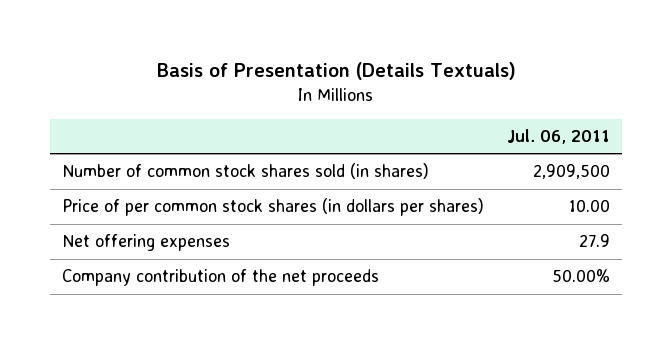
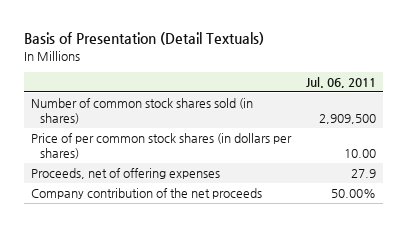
- Basis of Presentation (Details Textuals)
+ Basis of Presentation (Detail Textuals)
- Net offering expenses | 27.9
+ Proceeds, net of offering expenses | 27.9

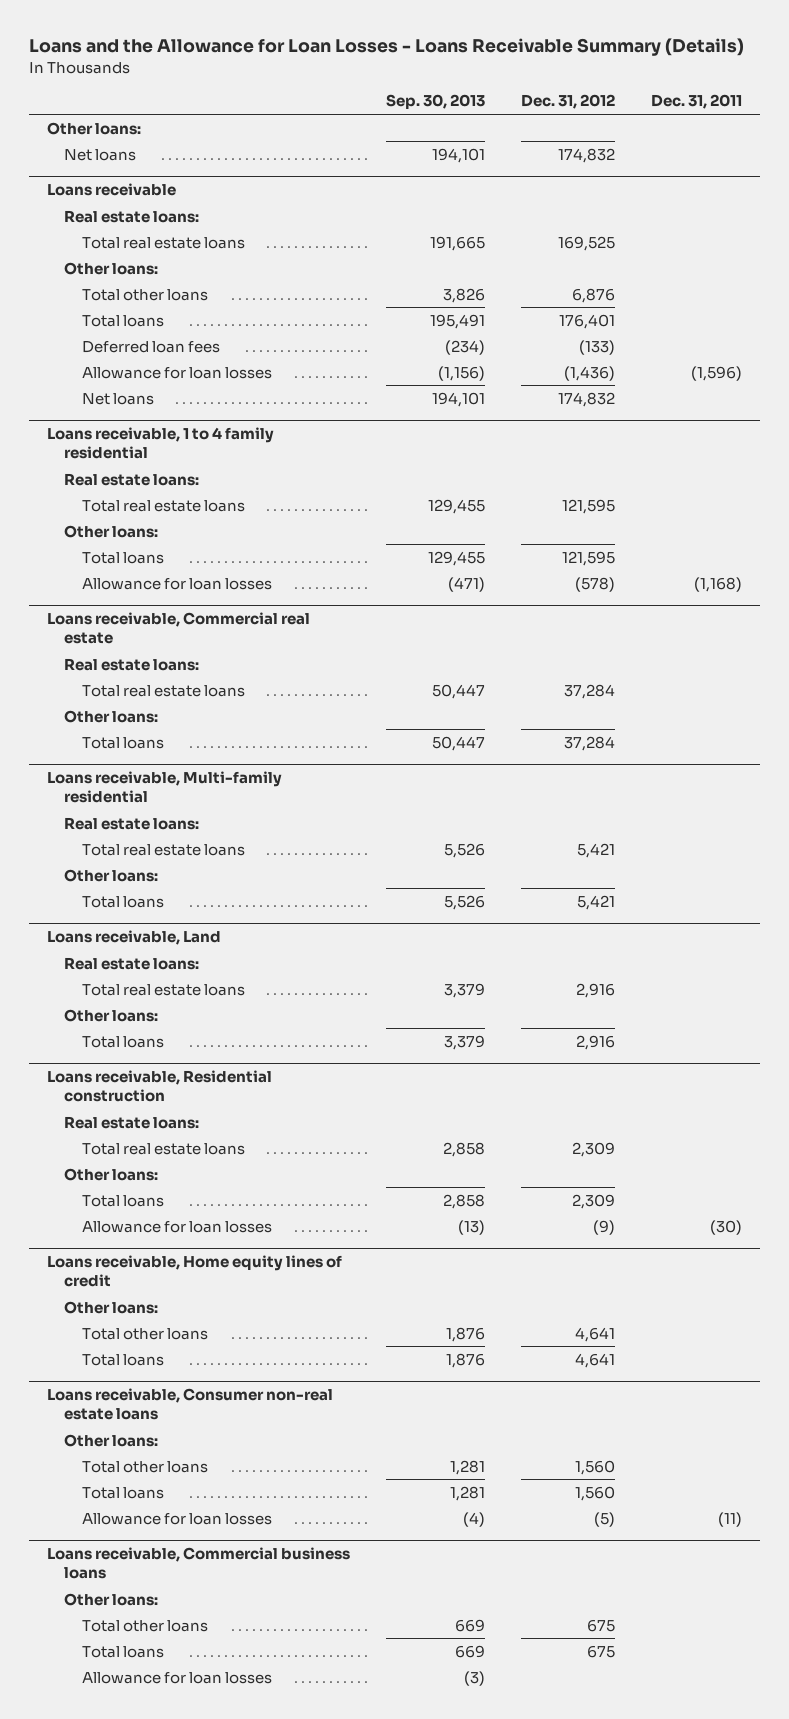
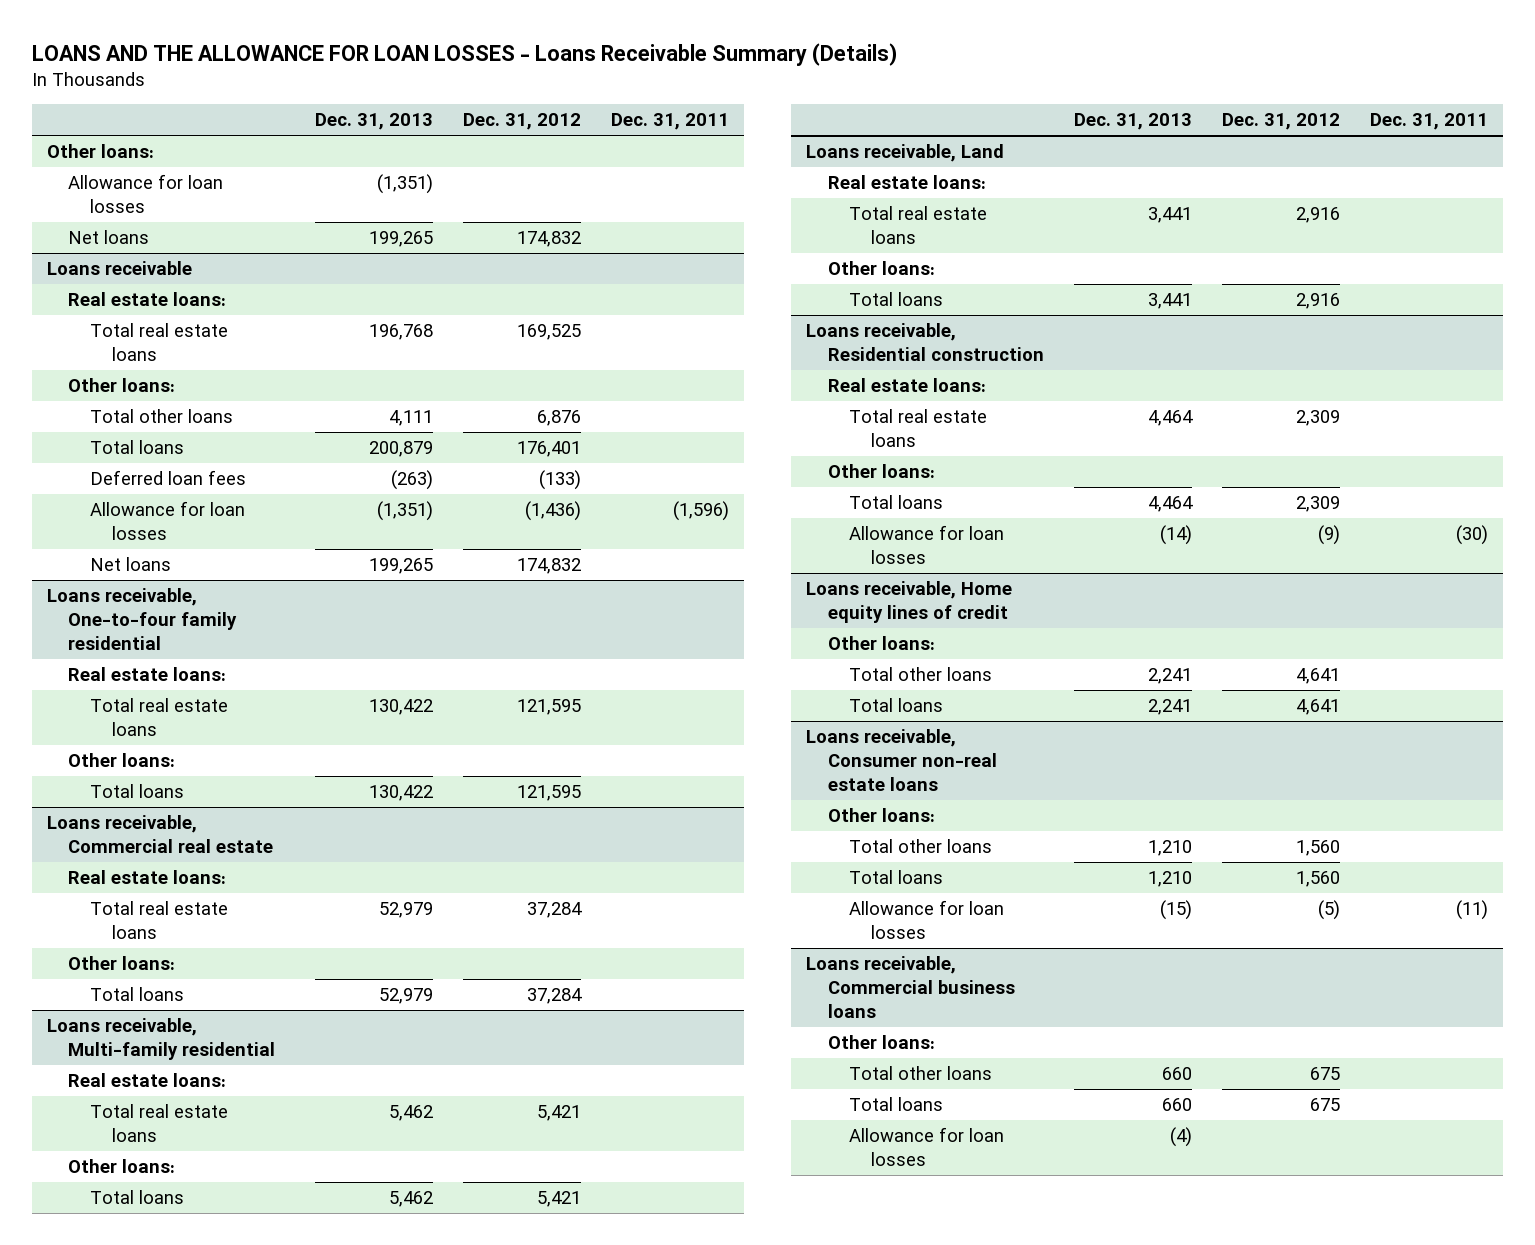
- Loans and the Allowance for Loan Losses - Loans Receivable Summary (Details)
+ LOANS AND THE ALLOWANCE FOR LOAN LOSSES - Loans Receivable Summary (Details)
- | Sep. 30, 2013 | Dec. 31, 2012 | Dec. 31, 2011
+ | Dec. 31, 2013 | Dec. 31, 2012 | Dec. 31, 2011
+ Allowance for loan losses | (1,351) | |
- Loans receivable, 1 to 4 family residential
+ Loans receivable, One-to-four family residential
- Allowance for loan losses | (471) | (578) | (1,168)

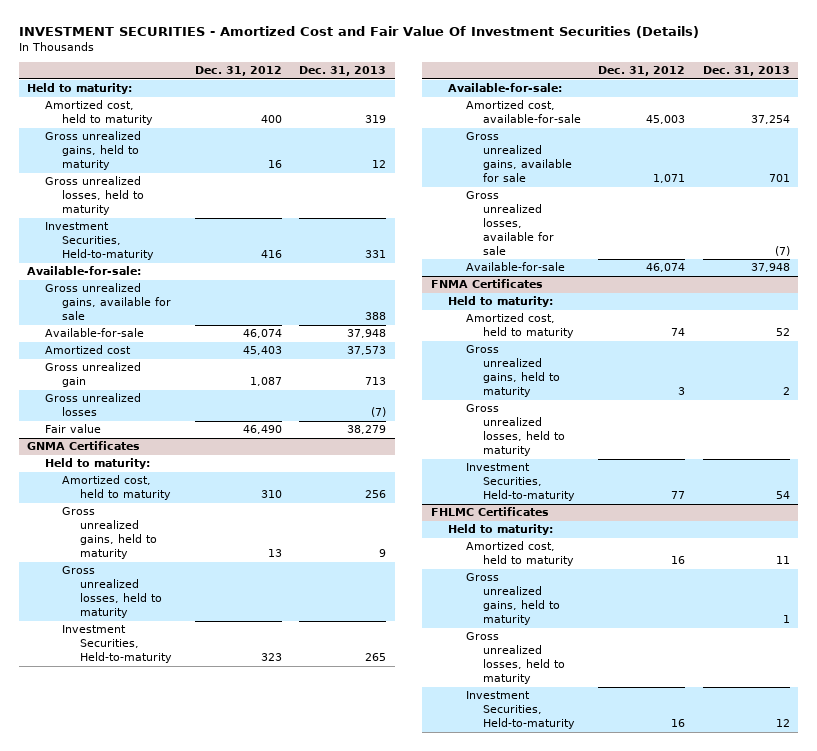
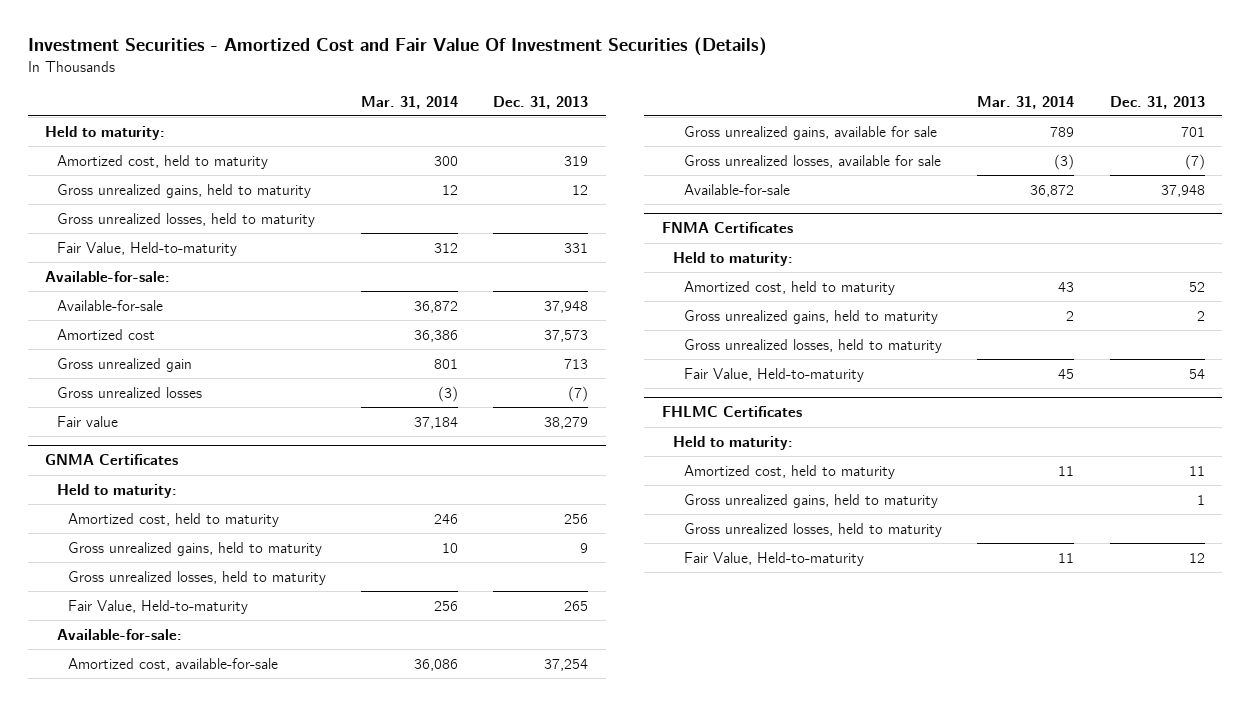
- INVESTMENT SECURITIES - Amortized Cost and Fair Value Of Investment Securities (Details)
+ Investment Securities - Amortized Cost and Fair Value Of Investment Securities (Details)
- | Dec. 31, 2012 | Dec. 31, 2013
+ | Mar. 31, 2014 | Dec. 31, 2013
- Investment Securities, Held-to-maturity | 416 | 331
+ Fair Value, Held-to-maturity | 312 | 331
- Gross unrealized gains, available for sale | | 388
@ GNMA Certificates
- Investment Securities, Held-to-maturity | 323 | 265
+ Fair Value, Held-to-maturity | 256 | 265
@ FNMA Certificates
- Investment Securities, Held-to-maturity | 77 | 54
+ Fair Value, Held-to-maturity | 45 | 54
@ FHLMC Certificates
- Investment Securities, Held-to-maturity | 16 | 12
+ Fair Value, Held-to-maturity | 11 | 12

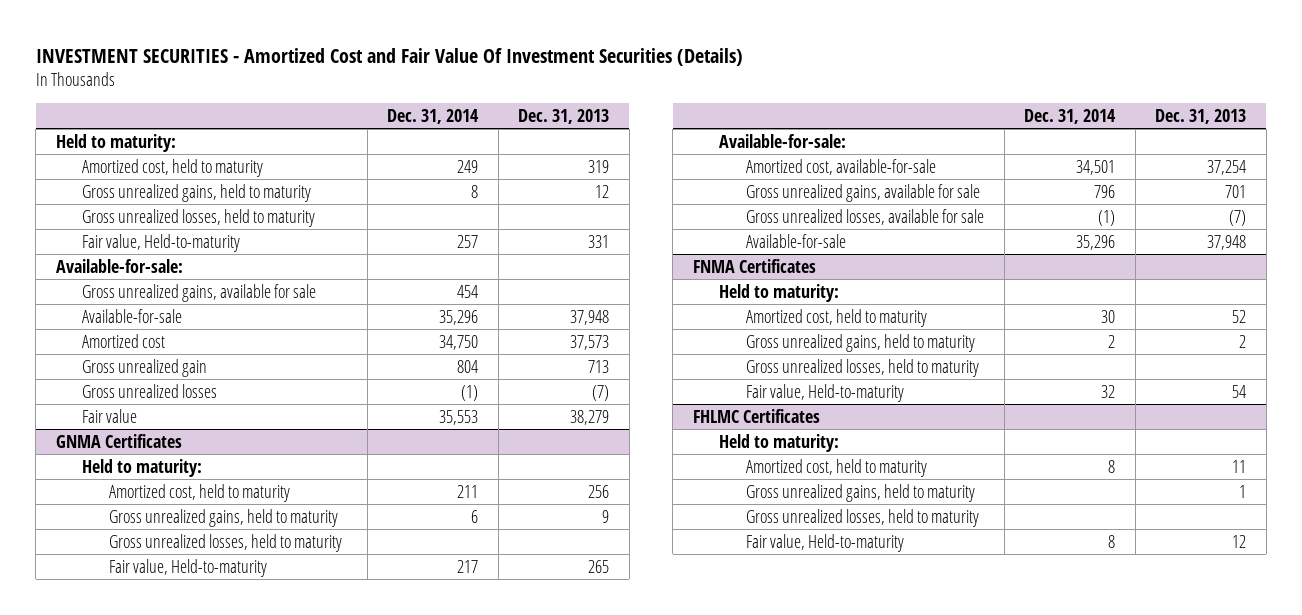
- Investment Securities - Amortized Cost and Fair Value Of Investment Securities (Details)
+ INVESTMENT SECURITIES - Amortized Cost and Fair Value Of Investment Securities (Details)
- | Mar. 31, 2014 | Dec. 31, 2013
+ | Dec. 31, 2014 | Dec. 31, 2013
- Fair Value, Held-to-maturity | 312 | 331
+ Fair value, Held-to-maturity | 257 | 331
+ Gross unrealized gains, available for sale | 454 |
@ GNMA Certificates
- Fair Value, Held-to-maturity | 256 | 265
+ Fair value, Held-to-maturity | 217 | 265
@ FNMA Certificates
- Fair Value, Held-to-maturity | 45 | 54
+ Fair value, Held-to-maturity | 32 | 54
@ FHLMC Certificates
- Fair Value, Held-to-maturity | 11 | 12
+ Fair value, Held-to-maturity | 8 | 12

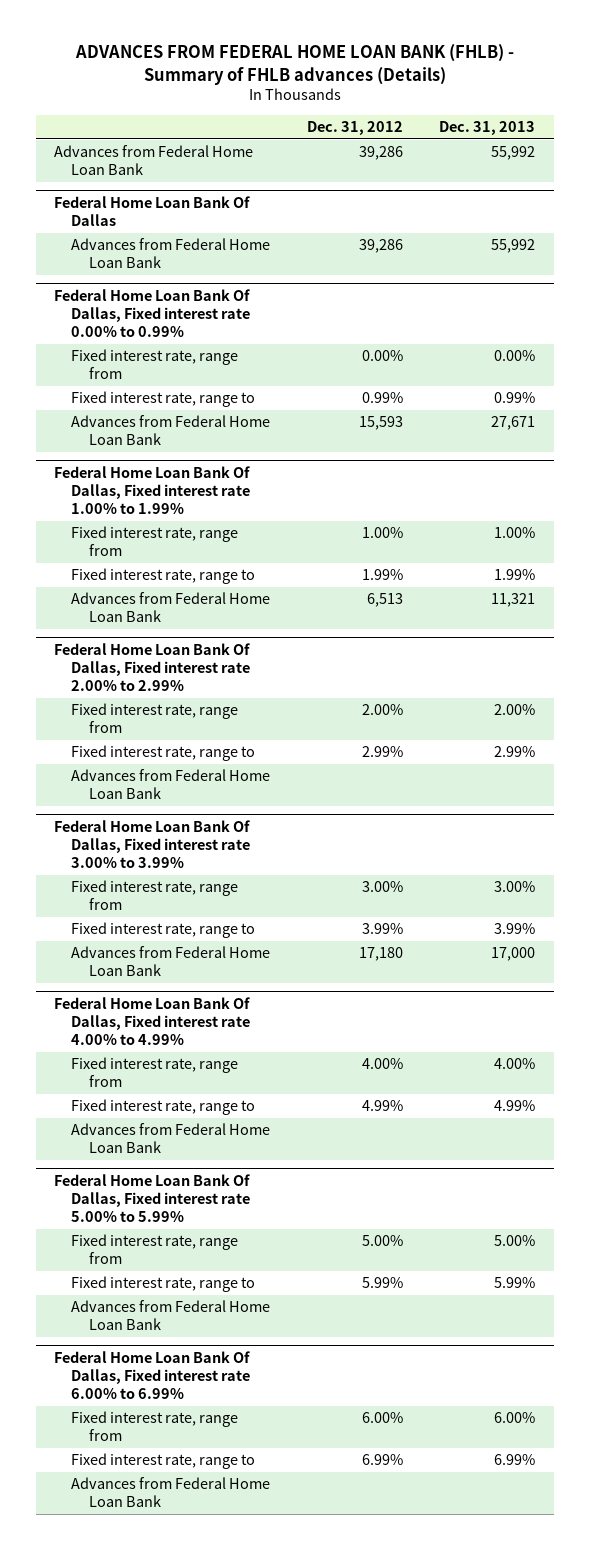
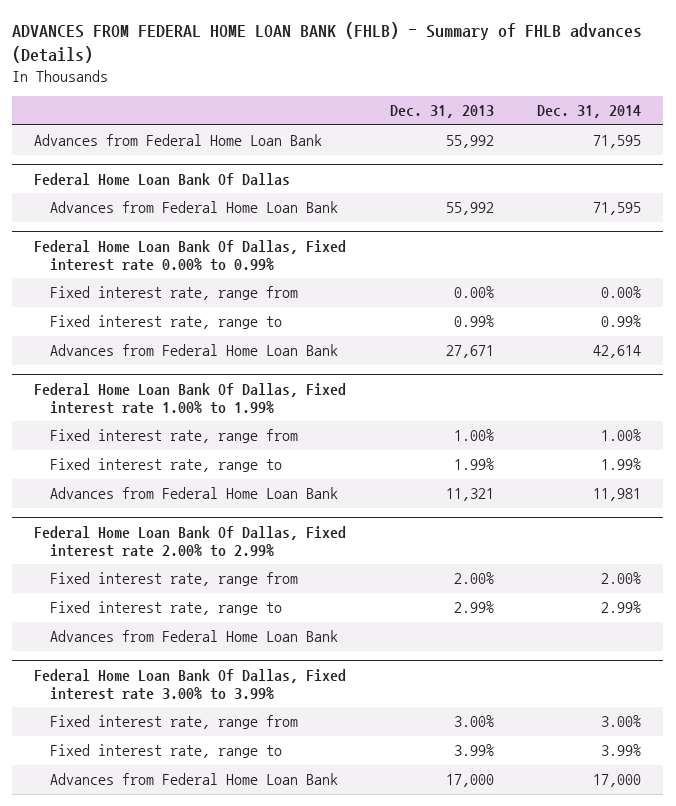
- | Dec. 31, 2012 | Dec. 31, 2013
+ | Dec. 31, 2013 | Dec. 31, 2014
- Federal Home Loan Bank Of Dallas, Fixed interest rate 4.00% to 4.99%
- Fixed interest rate, range from | 4.00% | 4.00%
- Fixed interest rate, range to | 4.99% | 4.99%
- Advances from Federal Home Loan Bank
- Federal Home Loan Bank Of Dallas, Fixed interest rate 5.00% to 5.99%
- Fixed interest rate, range from | 5.00% | 5.00%
- Fixed interest rate, range to | 5.99% | 5.99%
- Advances from Federal Home Loan Bank
- Federal Home Loan Bank Of Dallas, Fixed interest rate 6.00% to 6.99%
- Fixed interest rate, range from | 6.00% | 6.00%
- Fixed interest rate, range to | 6.99% | 6.99%
- Advances from Federal Home Loan Bank

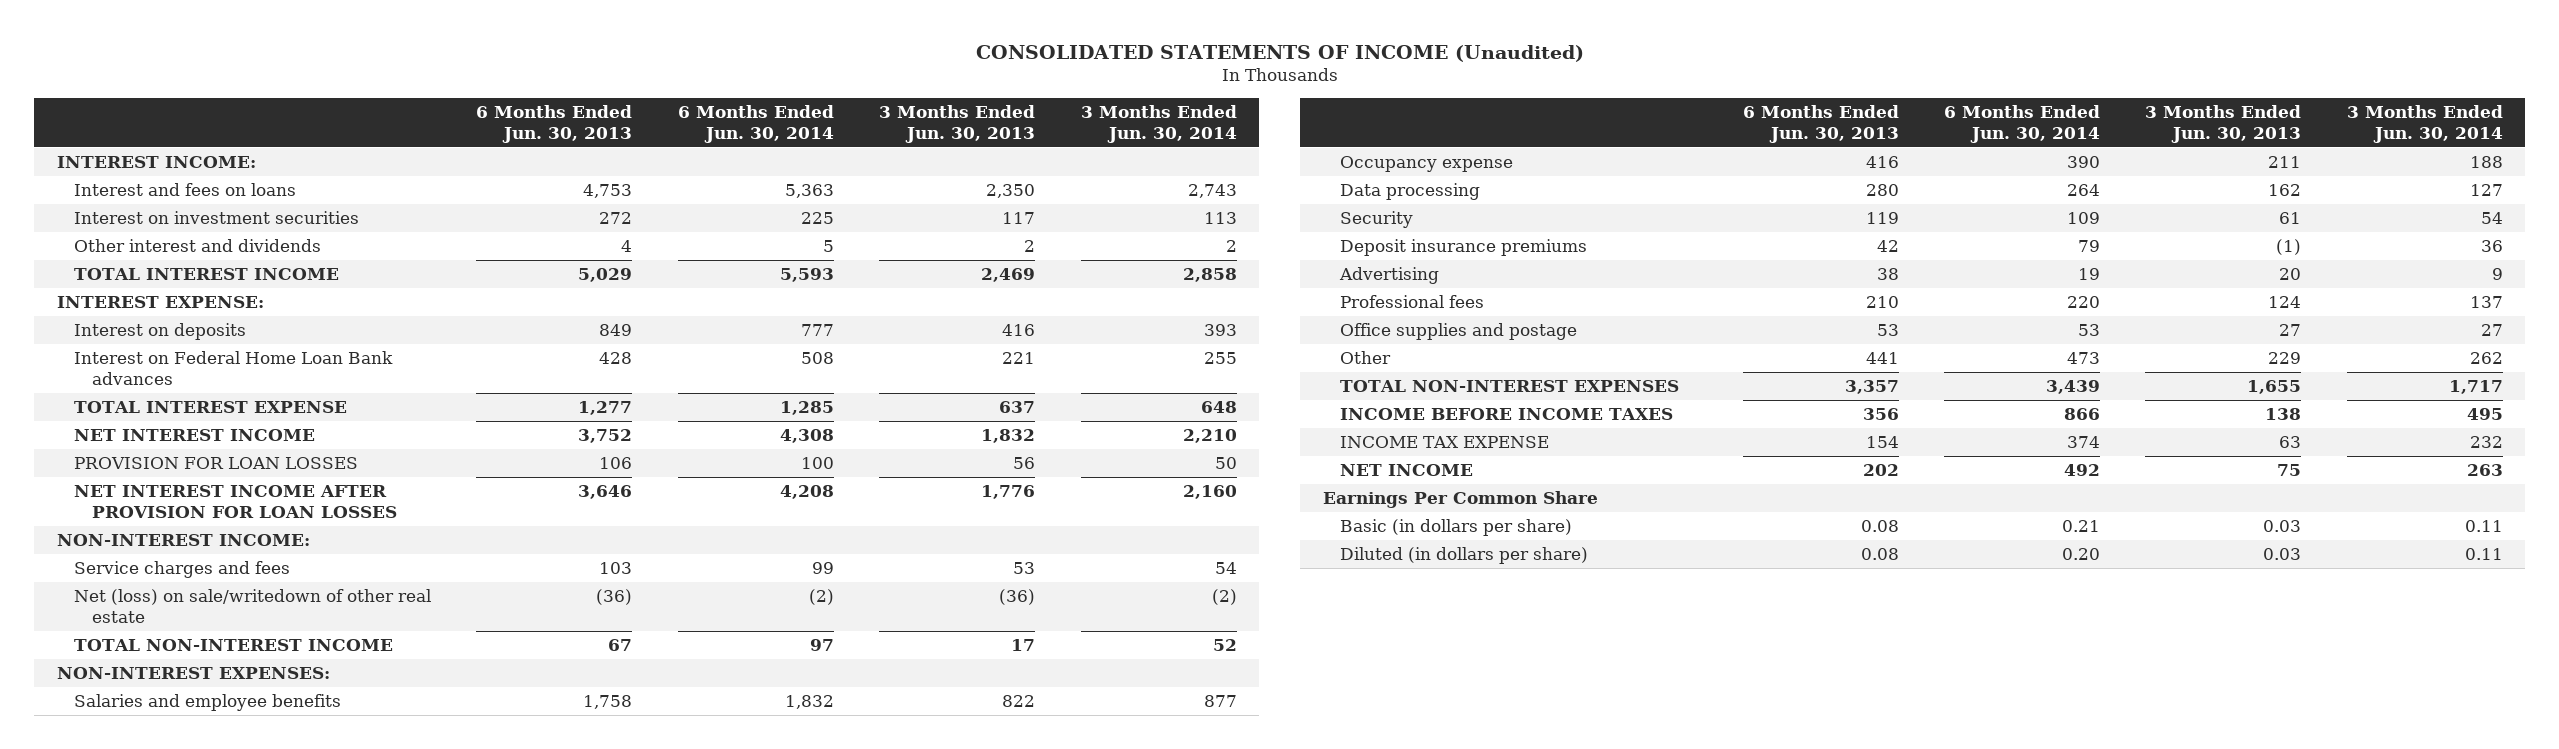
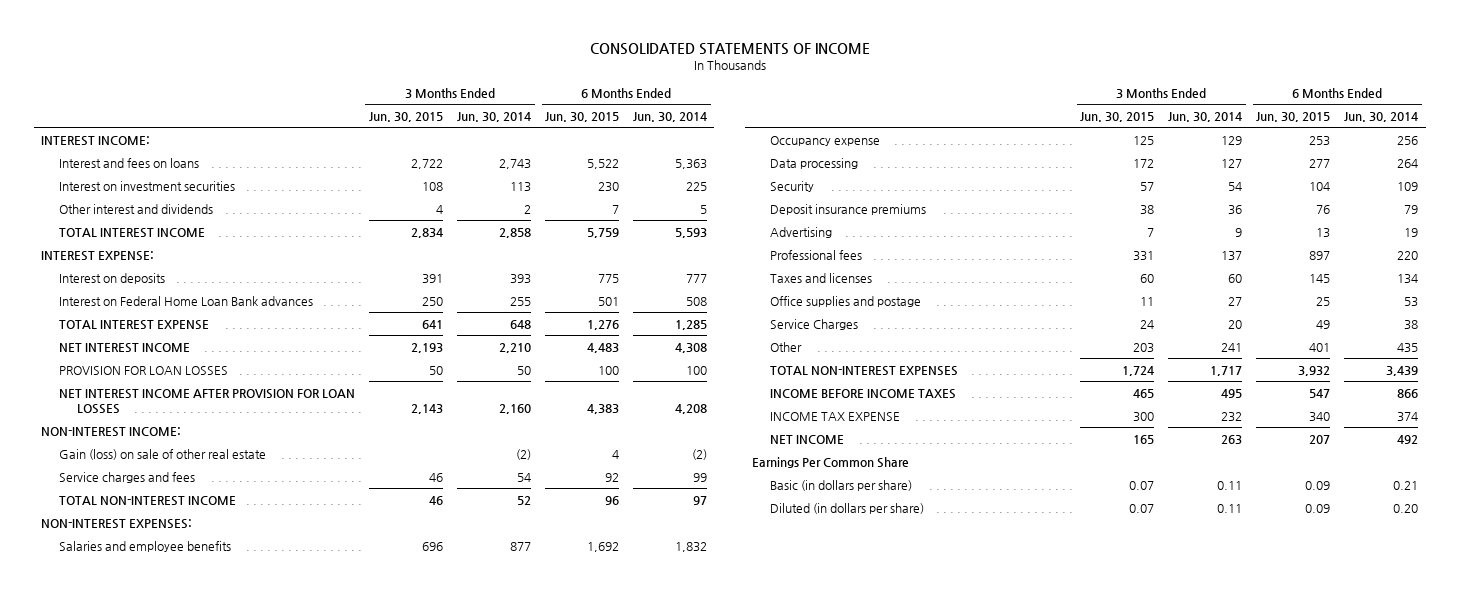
- CONSOLIDATED STATEMENTS OF INCOME (Unaudited)
+ CONSOLIDATED STATEMENTS OF INCOME
- | 6 Months Ended Jun. 30, 2013 | 6 Months Ended Jun. 30, 2014 | 3 Months Ended Jun. 30, 2013 | 3 Months Ended Jun. 30, 2014
+ | 3 Months Ended Jun. 30, 2015 | 3 Months Ended Jun. 30, 2014 | 6 Months Ended Jun. 30, 2015 | 6 Months Ended Jun. 30, 2014
+ Gain (loss) on sale of other real estate | | (2) | 4 | (2)
- Net (loss) on sale/writedown of other real estate | (36) | (2) | (36) | (2)
- Occupancy expense | 416 | 390 | 211 | 188
+ Occupancy expense | 125 | 129 | 253 | 256
+ Taxes and licenses | 60 | 60 | 145 | 134
- Other | 441 | 473 | 229 | 262
+ Service Charges | 24 | 20 | 49 | 38
+ Other | 203 | 241 | 401 | 435

